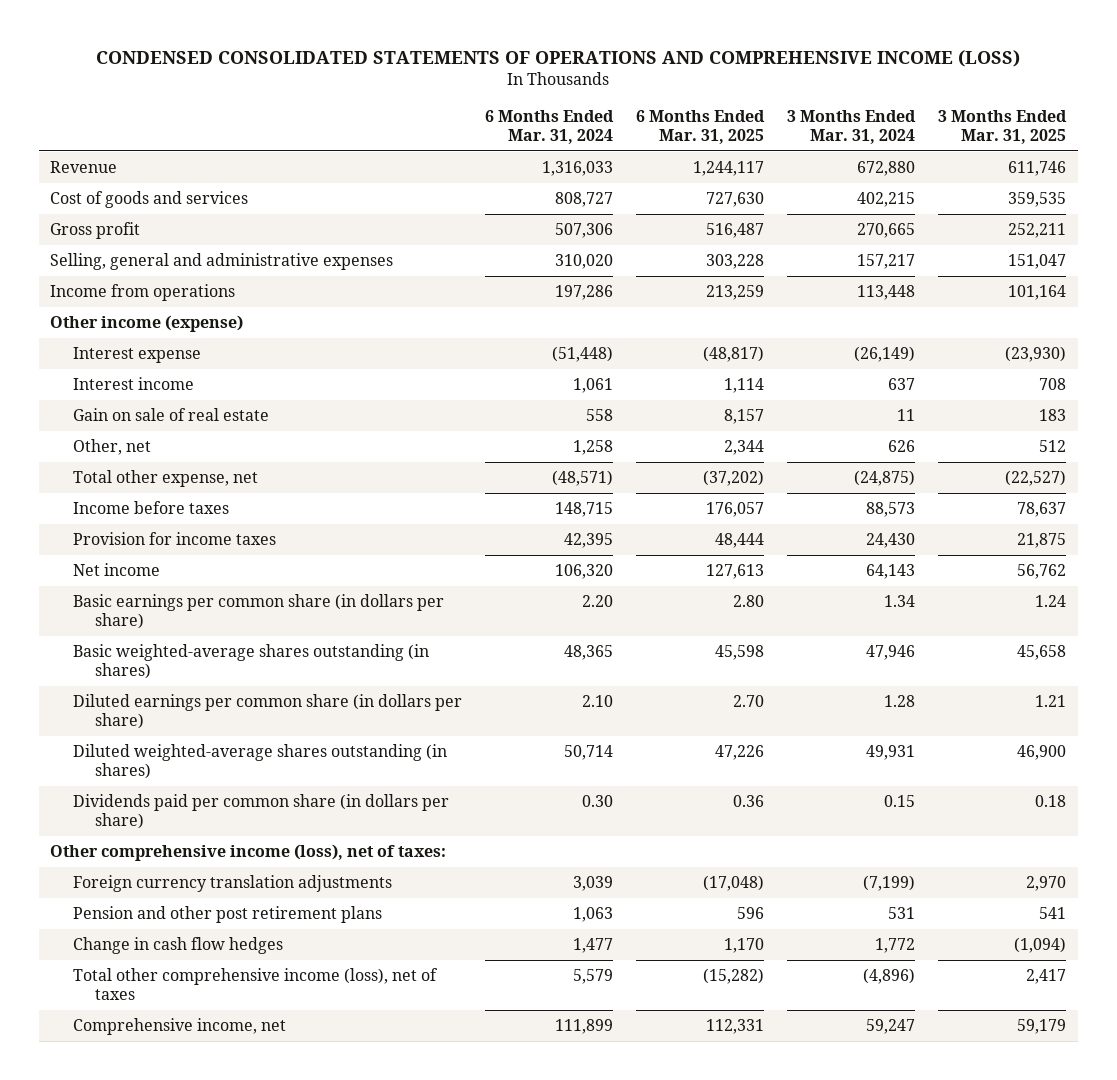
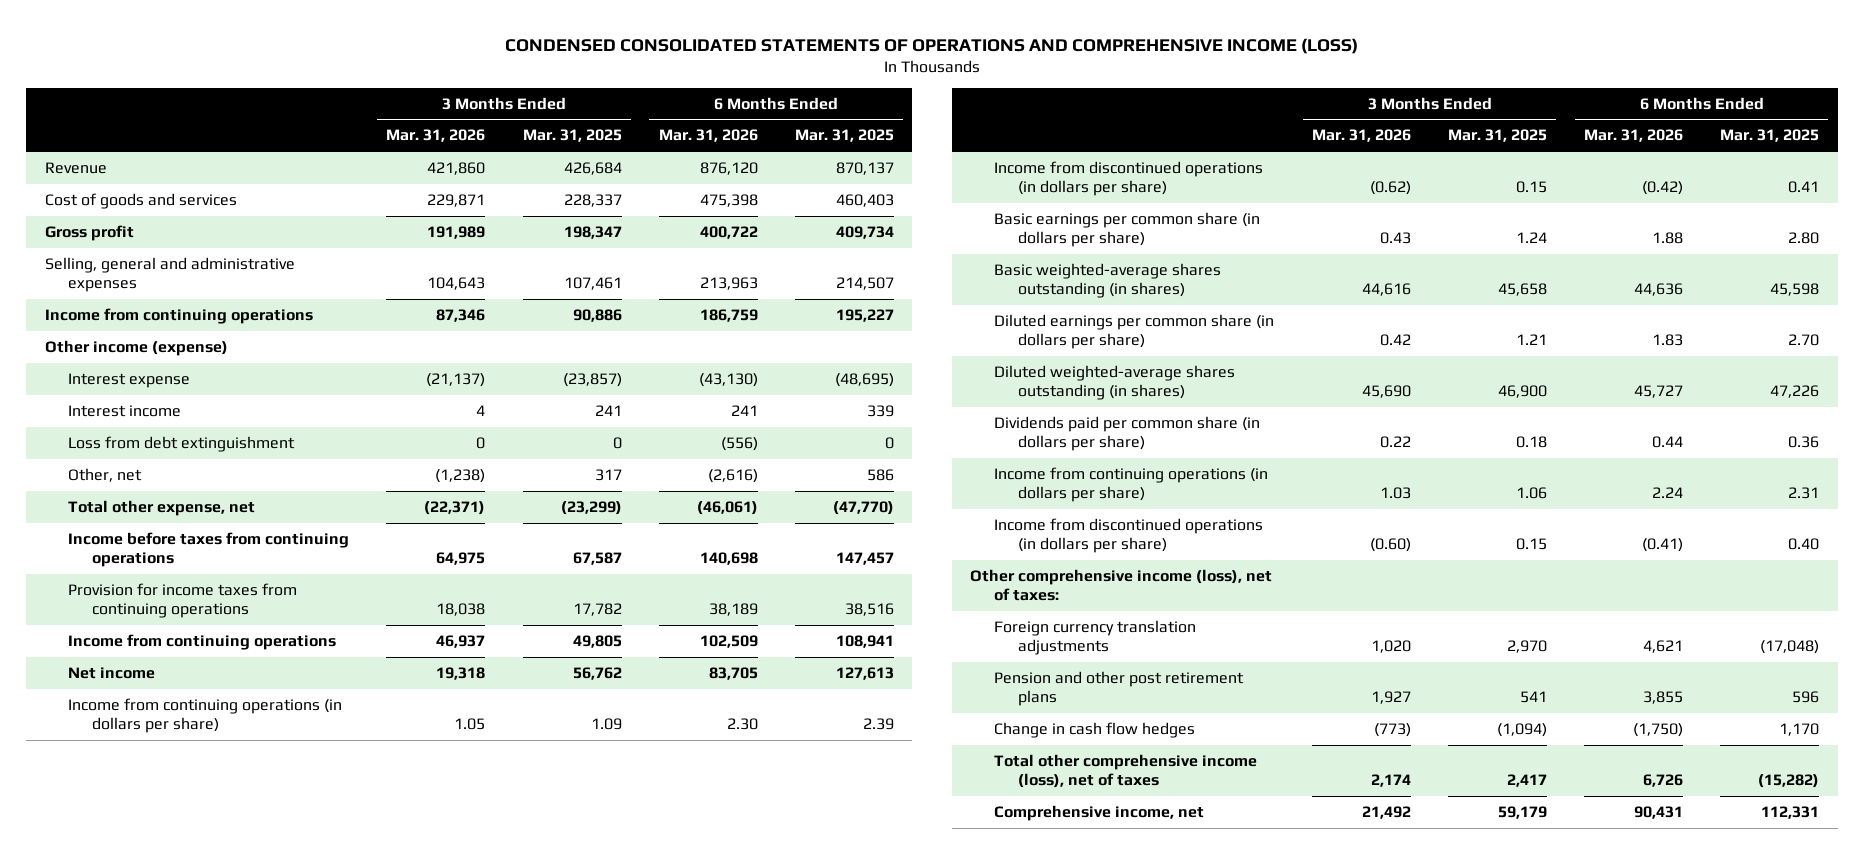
- | 6 Months Ended Mar. 31, 2024 | 6 Months Ended Mar. 31, 2025 | 3 Months Ended Mar. 31, 2024 | 3 Months Ended Mar. 31, 2025
+ | 3 Months Ended Mar. 31, 2026 | 3 Months Ended Mar. 31, 2025 | 6 Months Ended Mar. 31, 2026 | 6 Months Ended Mar. 31, 2025
- Revenue | 1,316,033 | 1,244,117 | 672,880 | 611,746
- Cost of goods and services | 808,727 | 727,630 | 402,215 | 359,535
- Gross profit | 507,306 | 516,487 | 270,665 | 252,211
- Selling, general and administrative expenses | 310,020 | 303,228 | 157,217 | 151,047
- Income from operations | 197,286 | 213,259 | 113,448 | 101,164
+ Revenue | 421,860 | 426,684 | 876,120 | 870,137
+ Cost of goods and services | 229,871 | 228,337 | 475,398 | 460,403
+ Gross profit | 191,989 | 198,347 | 400,722 | 409,734
+ Selling, general and administrative expenses | 104,643 | 107,461 | 213,963 | 214,507
+ Income from continuing operations | 87,346 | 90,886 | 186,759 | 195,227
- Interest expense | (51,448) | (48,817) | (26,149) | (23,930)
- Interest income | 1,061 | 1,114 | 637 | 708
- Gain on sale of real estate | 558 | 8,157 | 11 | 183
- Other, net | 1,258 | 2,344 | 626 | 512
- Total other expense, net | (48,571) | (37,202) | (24,875) | (22,527)
- Income before taxes | 148,715 | 176,057 | 88,573 | 78,637
- Provision for income taxes | 42,395 | 48,444 | 24,430 | 21,875
+ Interest expense | (21,137) | (23,857) | (43,130) | (48,695)
+ Interest income | 4 | 241 | 241 | 339
+ Loss from debt extinguishment | 0 | 0 | (556) | 0
+ Other, net | (1,238) | 317 | (2,616) | 586
+ Total other expense, net | (22,371) | (23,299) | (46,061) | (47,770)
+ Income before taxes from continuing operations | 64,975 | 67,587 | 140,698 | 147,457
+ Provision for income taxes from continuing operations | 18,038 | 17,782 | 38,189 | 38,516
+ Income from continuing operations | 46,937 | 49,805 | 102,509 | 108,941
+ Income from continuing operations (in dollars per share) | 1.05 | 1.09 | 2.30 | 2.39
+ Income from discontinued operations (in dollars per share) | (0.62) | 0.15 | (0.42) | 0.41
+ Income from continuing operations (in dollars per share) | 1.03 | 1.06 | 2.24 | 2.31
+ Income from discontinued operations (in dollars per share) | (0.60) | 0.15 | (0.41) | 0.40

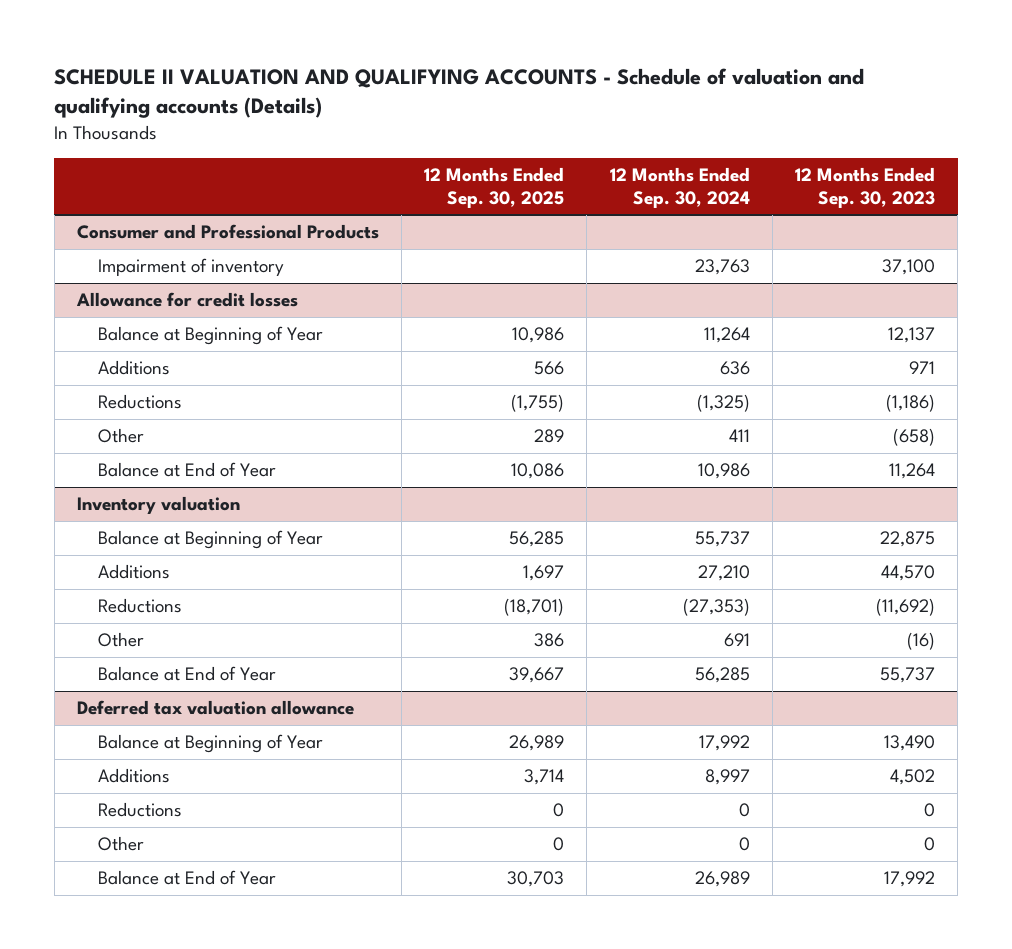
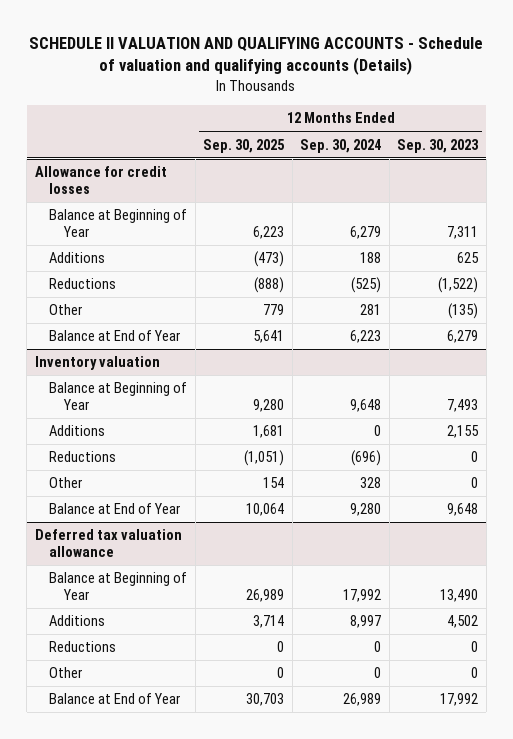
- Consumer and Professional Products
- Impairment of inventory | | 23,763 | 37,100
@ Allowance for credit losses
- Balance at Beginning of Year | 10,986 | 11,264 | 12,137
- Additions | 566 | 636 | 971
- Reductions | (1,755) | (1,325) | (1,186)
- Other | 289 | 411 | (658)
- Balance at End of Year | 10,086 | 10,986 | 11,264
+ Balance at Beginning of Year | 6,223 | 6,279 | 7,311
+ Additions | (473) | 188 | 625
+ Reductions | (888) | (525) | (1,522)
+ Other | 779 | 281 | (135)
+ Balance at End of Year | 5,641 | 6,223 | 6,279
@ Inventory valuation
- Balance at Beginning of Year | 56,285 | 55,737 | 22,875
- Additions | 1,697 | 27,210 | 44,570
- Reductions | (18,701) | (27,353) | (11,692)
- Other | 386 | 691 | (16)
- Balance at End of Year | 39,667 | 56,285 | 55,737
+ Balance at Beginning of Year | 9,280 | 9,648 | 7,493
+ Additions | 1,681 | 0 | 2,155
+ Reductions | (1,051) | (696) | 0
+ Other | 154 | 328 | 0
+ Balance at End of Year | 10,064 | 9,280 | 9,648

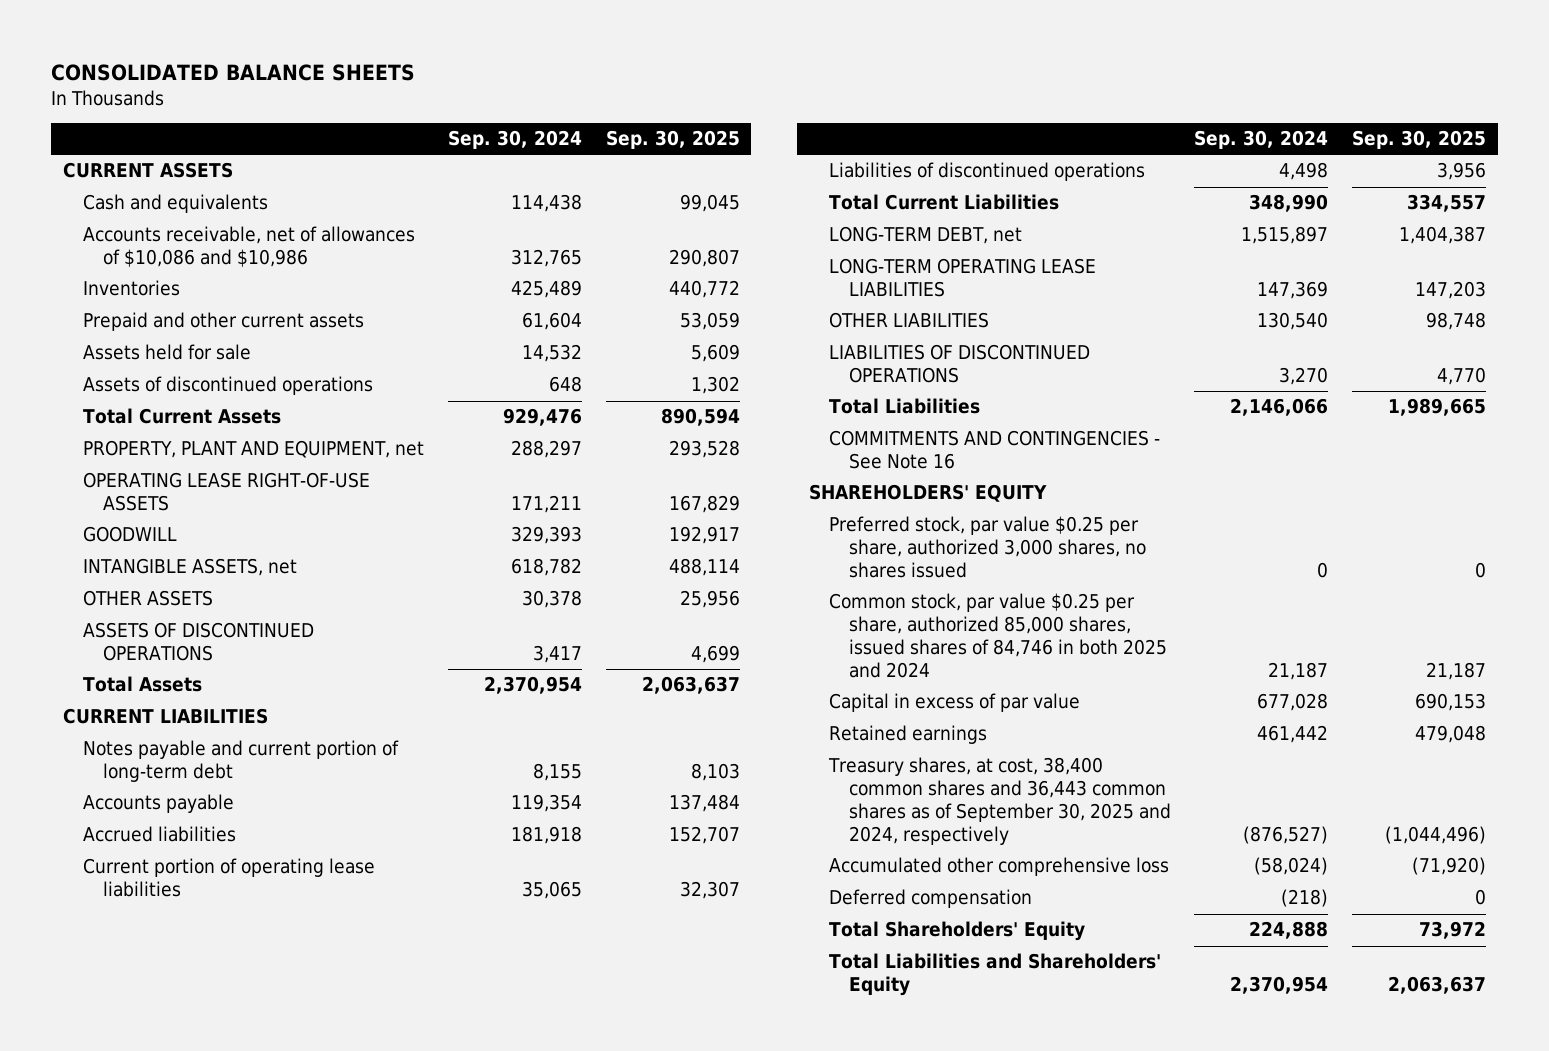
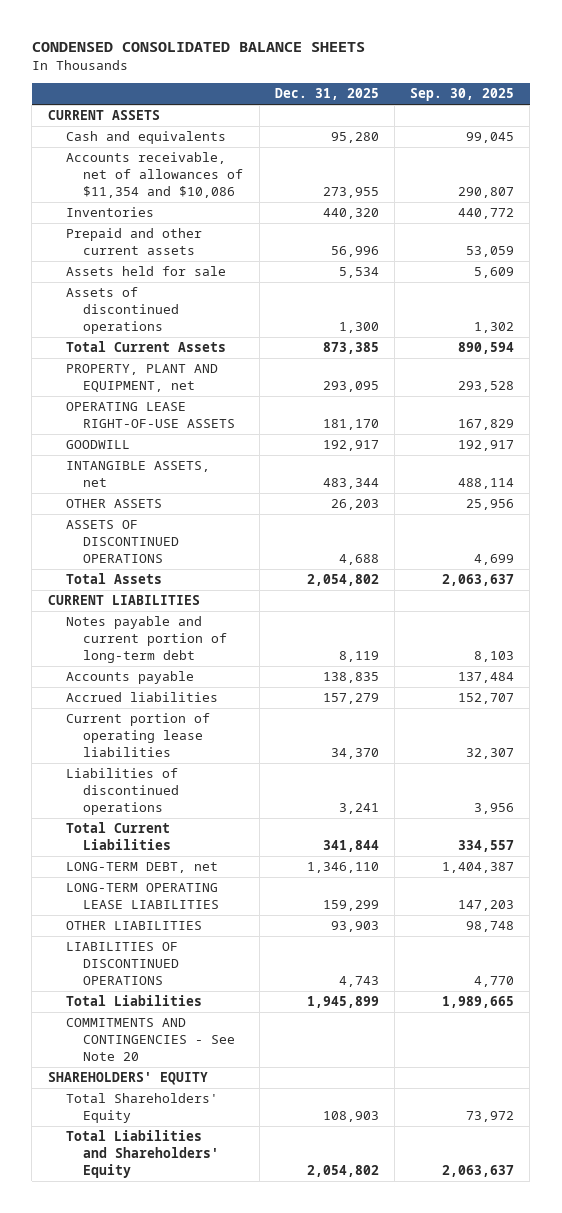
- CONSOLIDATED BALANCE SHEETS
+ CONDENSED CONSOLIDATED BALANCE SHEETS
- | Sep. 30, 2024 | Sep. 30, 2025
+ | Dec. 31, 2025 | Sep. 30, 2025
- Accounts receivable, net of allowances of $10,086 and $10,986 | 312,765 | 290,807
+ Accounts receivable, net of allowances of $11,354 and $10,086 | 273,955 | 290,807
- COMMITMENTS AND CONTINGENCIES - See Note 16
+ COMMITMENTS AND CONTINGENCIES - See Note 20
- Preferred stock, par value $0.25 per share, authorized 3,000 shares, no shares issued | 0 | 0
- Common stock, par value $0.25 per share, authorized 85,000 shares, issued shares of 84,746 in both 2025 and 2024 | 21,187 | 21,187
- Capital in excess of par value | 677,028 | 690,153
- Retained earnings | 461,442 | 479,048
- Treasury shares, at cost, 38,400 common shares and 36,443 common shares as of September 30, 2025 and 2024, respectively | (876,527) | (1,044,496)
- Accumulated other comprehensive loss | (58,024) | (71,920)
- Deferred compensation | (218) | 0

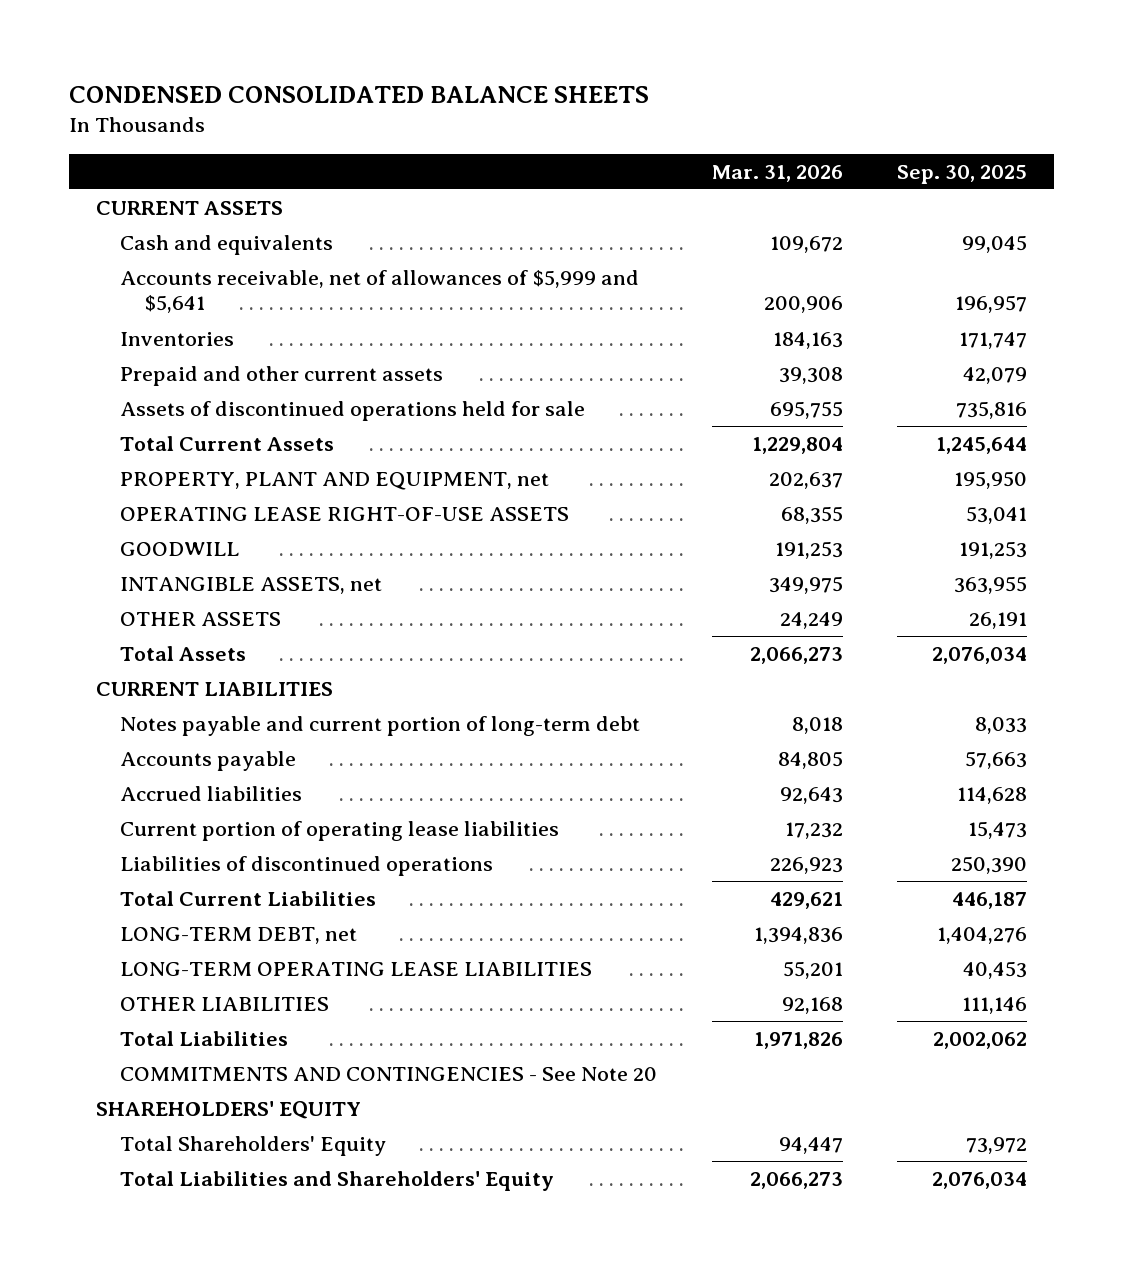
- | Dec. 31, 2025 | Sep. 30, 2025
+ | Mar. 31, 2026 | Sep. 30, 2025
- Accounts receivable, net of allowances of $11,354 and $10,086 | 273,955 | 290,807
- Inventories | 440,320 | 440,772
- Prepaid and other current assets | 56,996 | 53,059
- Assets held for sale | 5,534 | 5,609
- Assets of discontinued operations | 1,300 | 1,302
- Total Current Assets | 873,385 | 890,594
- PROPERTY, PLANT AND EQUIPMENT, net | 293,095 | 293,528
- OPERATING LEASE RIGHT-OF-USE ASSETS | 181,170 | 167,829
- GOODWILL | 192,917 | 192,917
- INTANGIBLE ASSETS, net | 483,344 | 488,114
- OTHER ASSETS | 26,203 | 25,956
- ASSETS OF DISCONTINUED OPERATIONS | 4,688 | 4,699
- Total Assets | 2,054,802 | 2,063,637
+ Accounts receivable, net of allowances of $5,999 and $5,641 | 200,906 | 196,957
+ Inventories | 184,163 | 171,747
+ Prepaid and other current assets | 39,308 | 42,079
+ Assets of discontinued operations held for sale | 695,755 | 735,816
+ Total Current Assets | 1,229,804 | 1,245,644
+ PROPERTY, PLANT AND EQUIPMENT, net | 202,637 | 195,950
+ OPERATING LEASE RIGHT-OF-USE ASSETS | 68,355 | 53,041
+ GOODWILL | 191,253 | 191,253
+ INTANGIBLE ASSETS, net | 349,975 | 363,955
+ OTHER ASSETS | 24,249 | 26,191
+ Total Assets | 2,066,273 | 2,076,034
- Notes payable and current portion of long-term debt | 8,119 | 8,103
- Accounts payable | 138,835 | 137,484
- Accrued liabilities | 157,279 | 152,707
- Current portion of operating lease liabilities | 34,370 | 32,307
- Liabilities of discontinued operations | 3,241 | 3,956
- Total Current Liabilities | 341,844 | 334,557
- LONG-TERM DEBT, net | 1,346,110 | 1,404,387
- LONG-TERM OPERATING LEASE LIABILITIES | 159,299 | 147,203
- OTHER LIABILITIES | 93,903 | 98,748
- LIABILITIES OF DISCONTINUED OPERATIONS | 4,743 | 4,770
- Total Liabilities | 1,945,899 | 1,989,665
+ Notes payable and current portion of long-term debt | 8,018 | 8,033
+ Accounts payable | 84,805 | 57,663
+ Accrued liabilities | 92,643 | 114,628
+ Current portion of operating lease liabilities | 17,232 | 15,473
+ Liabilities of discontinued operations | 226,923 | 250,390
+ Total Current Liabilities | 429,621 | 446,187
+ LONG-TERM DEBT, net | 1,394,836 | 1,404,276
+ LONG-TERM OPERATING LEASE LIABILITIES | 55,201 | 40,453
+ OTHER LIABILITIES | 92,168 | 111,146
+ Total Liabilities | 1,971,826 | 2,002,062
- Total Liabilities and Shareholders' Equity | 2,054,802 | 2,063,637
+ Total Liabilities and Shareholders' Equity | 2,066,273 | 2,076,034

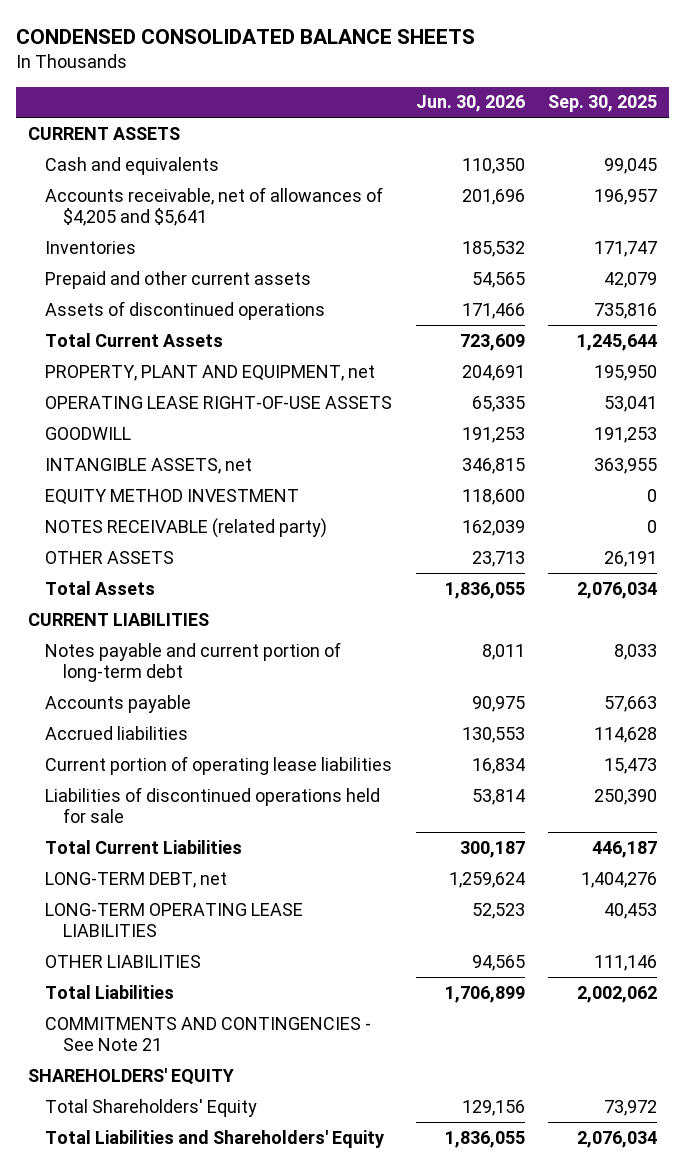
- | Mar. 31, 2026 | Sep. 30, 2025
+ | Jun. 30, 2026 | Sep. 30, 2025
- Accounts receivable, net of allowances of $5,999 and $5,641 | 200,906 | 196,957
+ Accounts receivable, net of allowances of $4,205 and $5,641 | 201,696 | 196,957
- Assets of discontinued operations held for sale | 695,755 | 735,816
+ Assets of discontinued operations | 171,466 | 735,816
+ EQUITY METHOD INVESTMENT | 118,600 | 0
+ NOTES RECEIVABLE (related party) | 162,039 | 0
- Liabilities of discontinued operations | 226,923 | 250,390
+ Liabilities of discontinued operations held for sale | 53,814 | 250,390
- COMMITMENTS AND CONTINGENCIES - See Note 20
+ COMMITMENTS AND CONTINGENCIES - See Note 21

